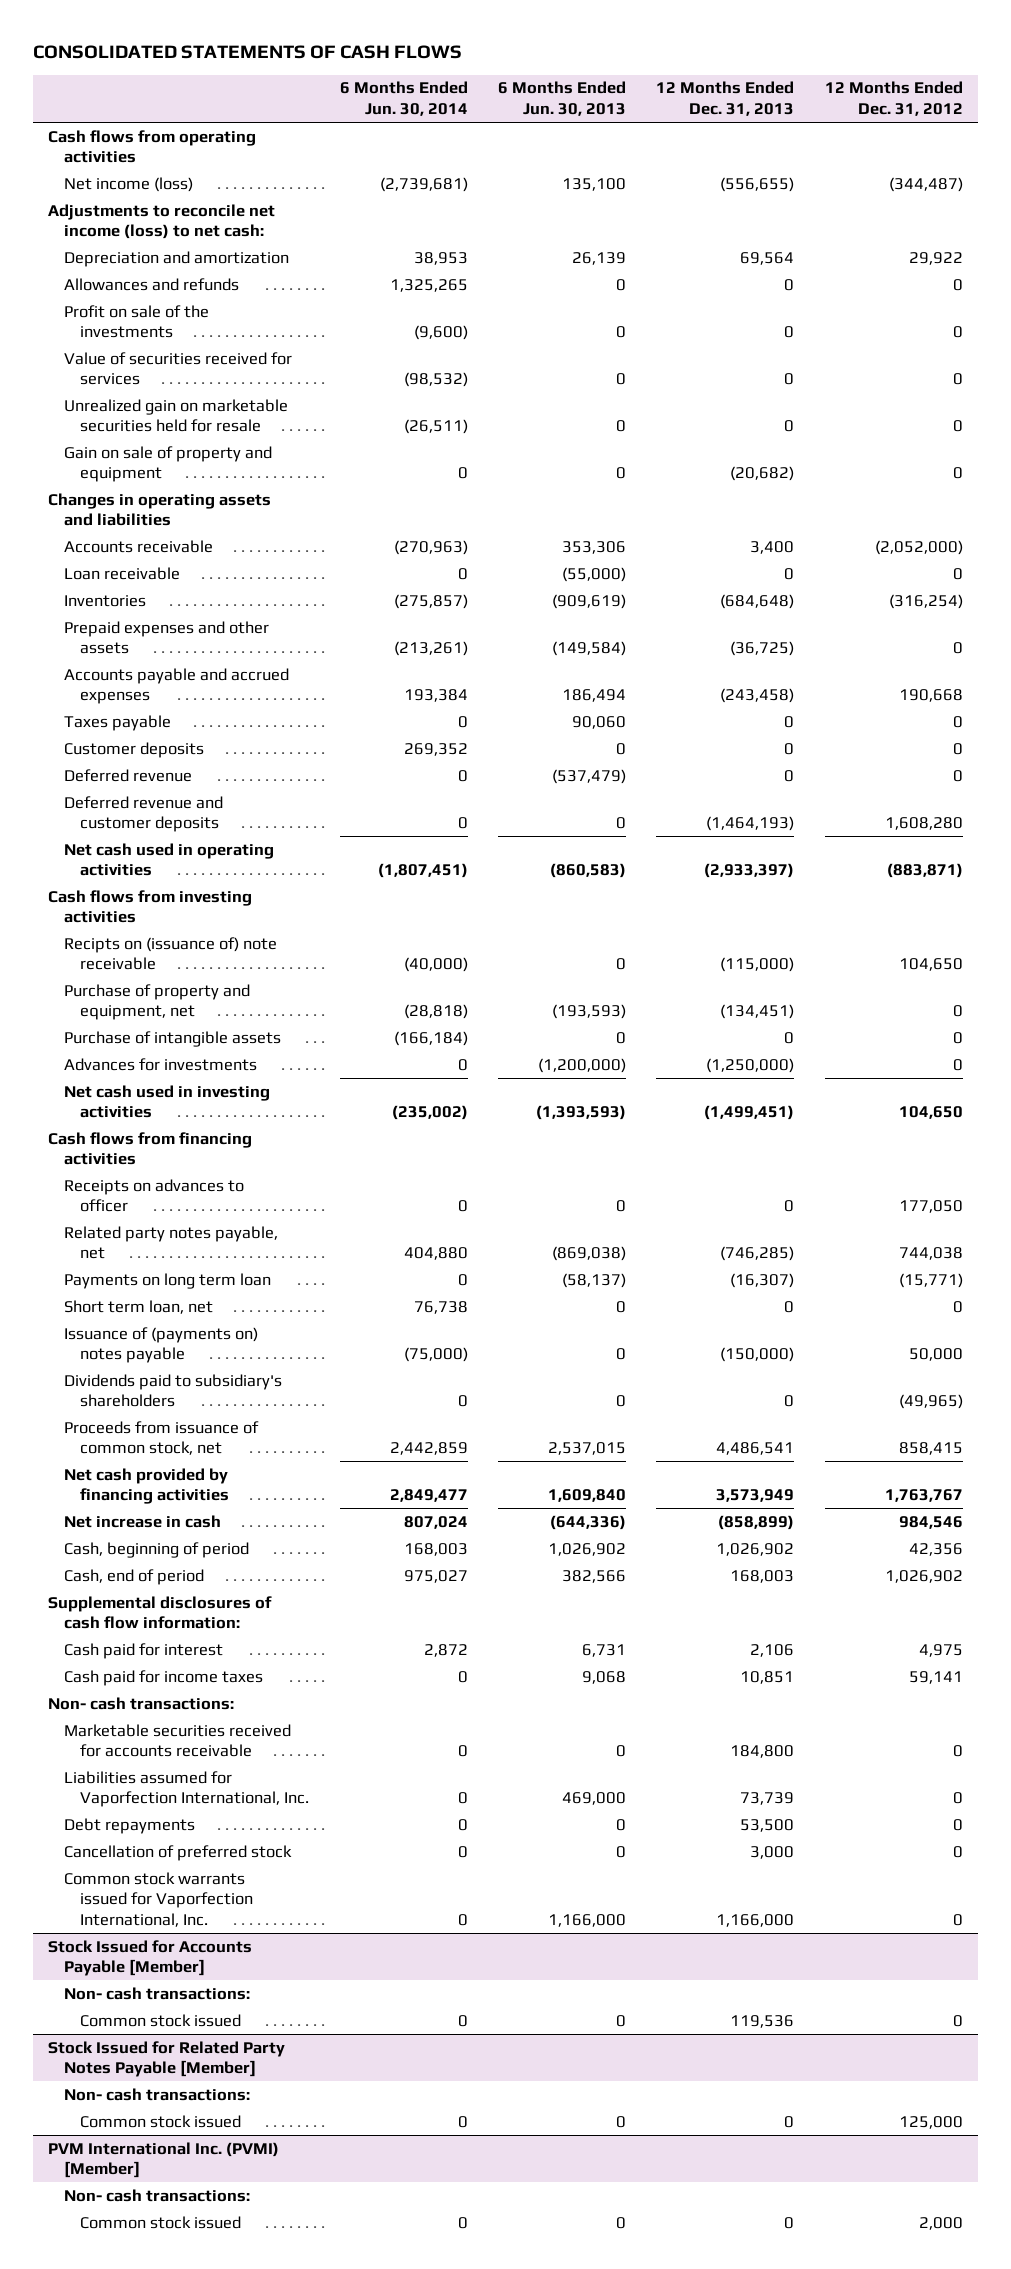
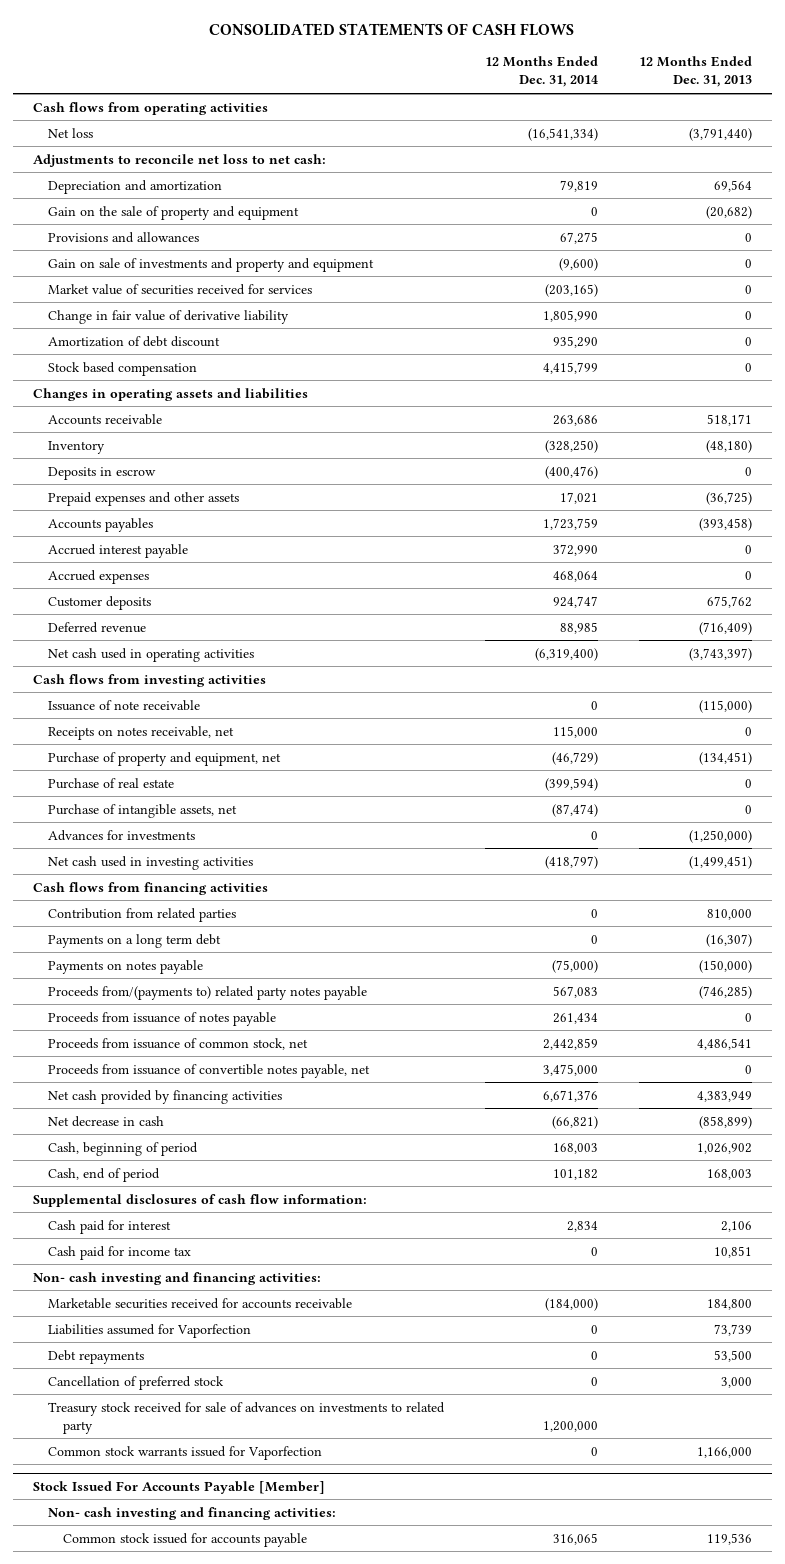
- | 6 Months Ended Jun. 30, 2014 | 6 Months Ended Jun. 30, 2013 | 12 Months Ended Dec. 31, 2013 | 12 Months Ended Dec. 31, 2012
+ | 12 Months Ended Dec. 31, 2014 | 12 Months Ended Dec. 31, 2013
- Net income (loss) | (2,739,681) | 135,100 | (556,655) | (344,487)
- Adjustments to reconcile net income (loss) to net cash:
+ Net loss | (16,541,334) | (3,791,440)
+ Adjustments to reconcile net loss to net cash:
- Allowances and refunds | 1,325,265 | 0 | 0 | 0
- Profit on sale of the investments | (9,600) | 0 | 0 | 0
- Value of securities received for services | (98,532) | 0 | 0 | 0
- Unrealized gain on marketable securities held for resale | (26,511) | 0 | 0 | 0
- Gain on sale of property and equipment | 0 | 0 | (20,682) | 0
+ Gain on the sale of property and equipment | 0 | (20,682)
+ Provisions and allowances | 67,275 | 0
+ Gain on sale of investments and property and equipment | (9,600) | 0
+ Market value of securities received for services | (203,165) | 0
+ Change in fair value of derivative liability | 1,805,990 | 0
+ Amortization of debt discount | 935,290 | 0
+ Stock based compensation | 4,415,799 | 0
- Accounts receivable | (270,963) | 353,306 | 3,400 | (2,052,000)
- Loan receivable | 0 | (55,000) | 0 | 0
- Inventories | (275,857) | (909,619) | (684,648) | (316,254)
+ Accounts receivable | 263,686 | 518,171
+ Inventory | (328,250) | (48,180)
+ Deposits in escrow | (400,476) | 0
- Accounts payable and accrued expenses | 193,384 | 186,494 | (243,458) | 190,668
- Taxes payable | 0 | 90,060 | 0 | 0
- Customer deposits | 269,352 | 0 | 0 | 0
- Deferred revenue | 0 | (537,479) | 0 | 0
- Deferred revenue and customer deposits | 0 | 0 | (1,464,193) | 1,608,280
- Net cash used in operating activities | (1,807,451) | (860,583) | (2,933,397) | (883,871)
+ Accounts payables | 1,723,759 | (393,458)
+ Accrued interest payable | 372,990 | 0
+ Accrued expenses | 468,064 | 0
+ Customer deposits | 924,747 | 675,762
+ Deferred revenue | 88,985 | (716,409)
+ Net cash used in operating activities | (6,319,400) | (3,743,397)
- Recipts on (issuance of) note receivable | (40,000) | 0 | (115,000) | 104,650
+ Issuance of note receivable | 0 | (115,000)
+ Receipts on notes receivable, net | 115,000 | 0
- Purchase of intangible assets | (166,184) | 0 | 0 | 0
+ Purchase of real estate | (399,594) | 0
+ Purchase of intangible assets, net | (87,474) | 0
- Receipts on advances to officer | 0 | 0 | 0 | 177,050
- Related party notes payable, net | 404,880 | (869,038) | (746,285) | 744,038
- Payments on long term loan | 0 | (58,137) | (16,307) | (15,771)
- Short term loan, net | 76,738 | 0 | 0 | 0
- Issuance of (payments on) notes payable | (75,000) | 0 | (150,000) | 50,000
- Dividends paid to subsidiary's shareholders | 0 | 0 | 0 | (49,965)
+ Contribution from related parties | 0 | 810,000
+ Payments on a long term debt | 0 | (16,307)
+ Payments on notes payable | (75,000) | (150,000)
+ Proceeds from/(payments to) related party notes payable | 567,083 | (746,285)
+ Proceeds from issuance of notes payable | 261,434 | 0
- Net cash provided by financing activities | 2,849,477 | 1,609,840 | 3,573,949 | 1,763,767
- Net increase in cash | 807,024 | (644,336) | (858,899) | 984,546
+ Proceeds from issuance of convertible notes payable, net | 3,475,000 | 0
+ Net cash provided by financing activities | 6,671,376 | 4,383,949
+ Net decrease in cash | (66,821) | (858,899)
- Cash paid for income taxes | 0 | 9,068 | 10,851 | 59,141
- Non- cash transactions:
+ Cash paid for income tax | 0 | 10,851
+ Non- cash investing and financing activities:
- Liabilities assumed for Vaporfection International, Inc. | 0 | 469,000 | 73,739 | 0
+ Liabilities assumed for Vaporfection | 0 | 73,739
- Common stock warrants issued for Vaporfection International, Inc. | 0 | 1,166,000 | 1,166,000 | 0
- Stock Issued for Accounts Payable [Member]
- Non- cash transactions:
- Common stock issued | 0 | 0 | 119,536 | 0
- Stock Issued for Related Party Notes Payable [Member]
- Non- cash transactions:
- Common stock issued | 0 | 0 | 0 | 125,000
- PVM International Inc. (PVMI) [Member]
- Non- cash transactions:
- Common stock issued | 0 | 0 | 0 | 2,000
+ Treasury stock received for sale of advances on investments to related party | 1,200,000 |
+ Common stock warrants issued for Vaporfection | 0 | 1,166,000
+ Stock Issued For Accounts Payable [Member]
+ Non- cash investing and financing activities:
+ Common stock issued for accounts payable | 316,065 | 119,536

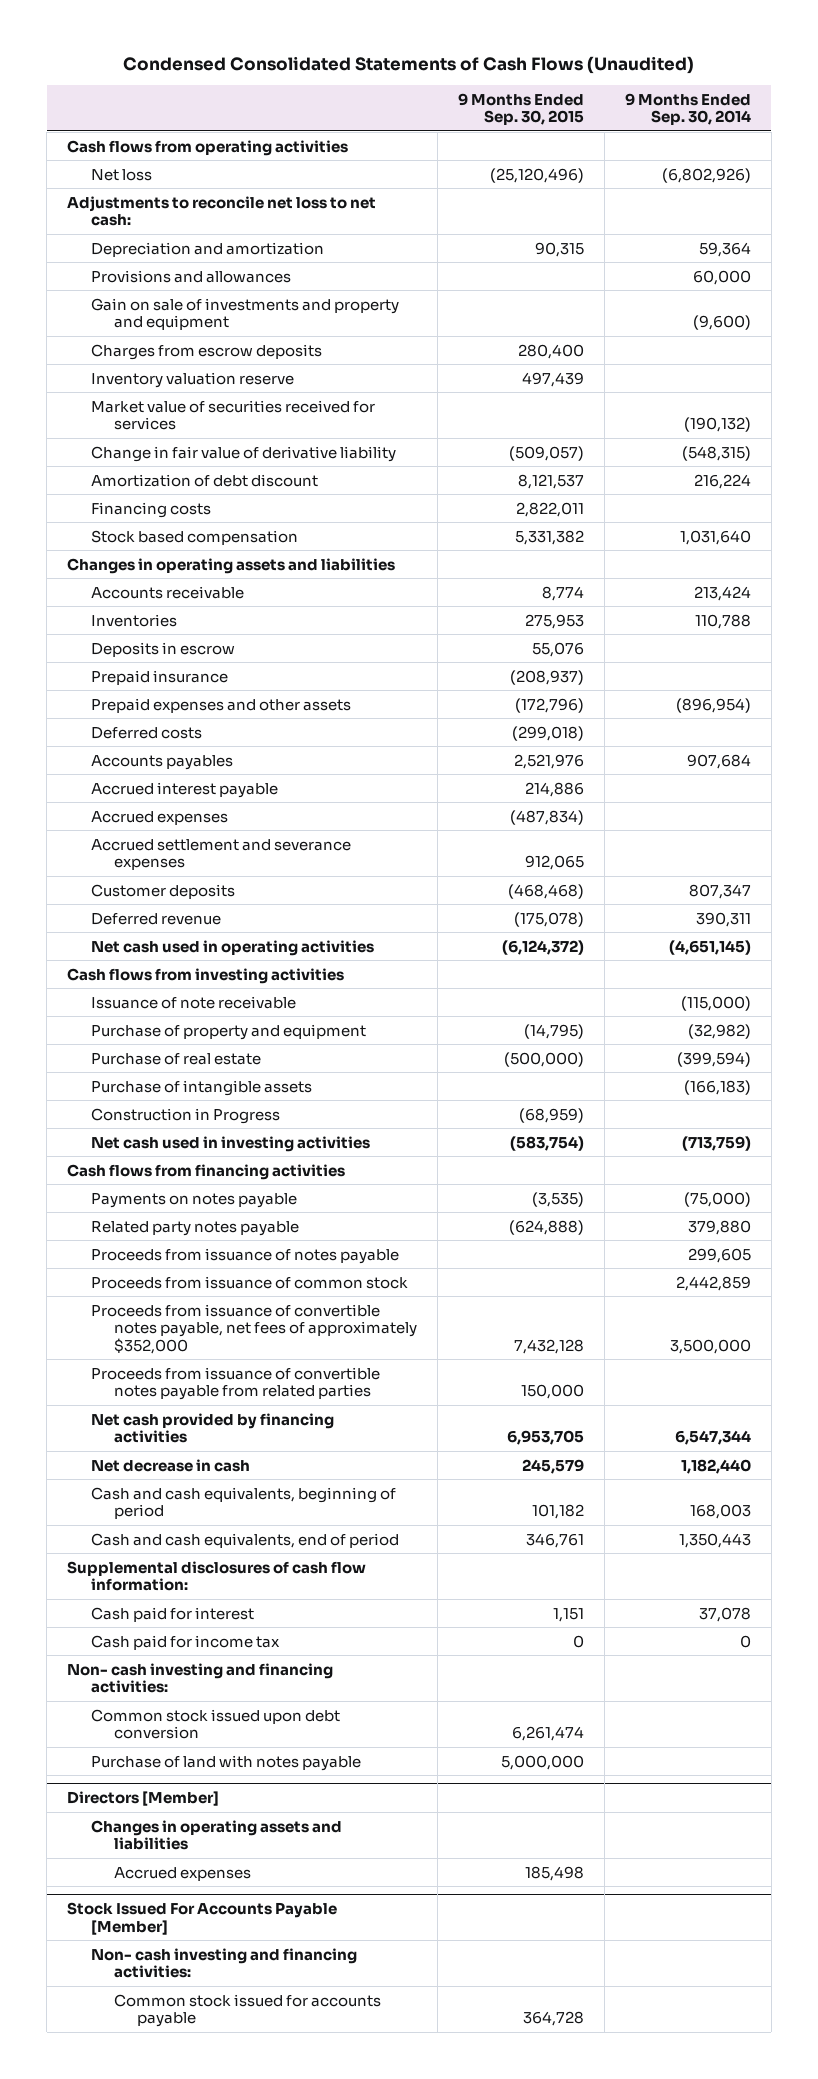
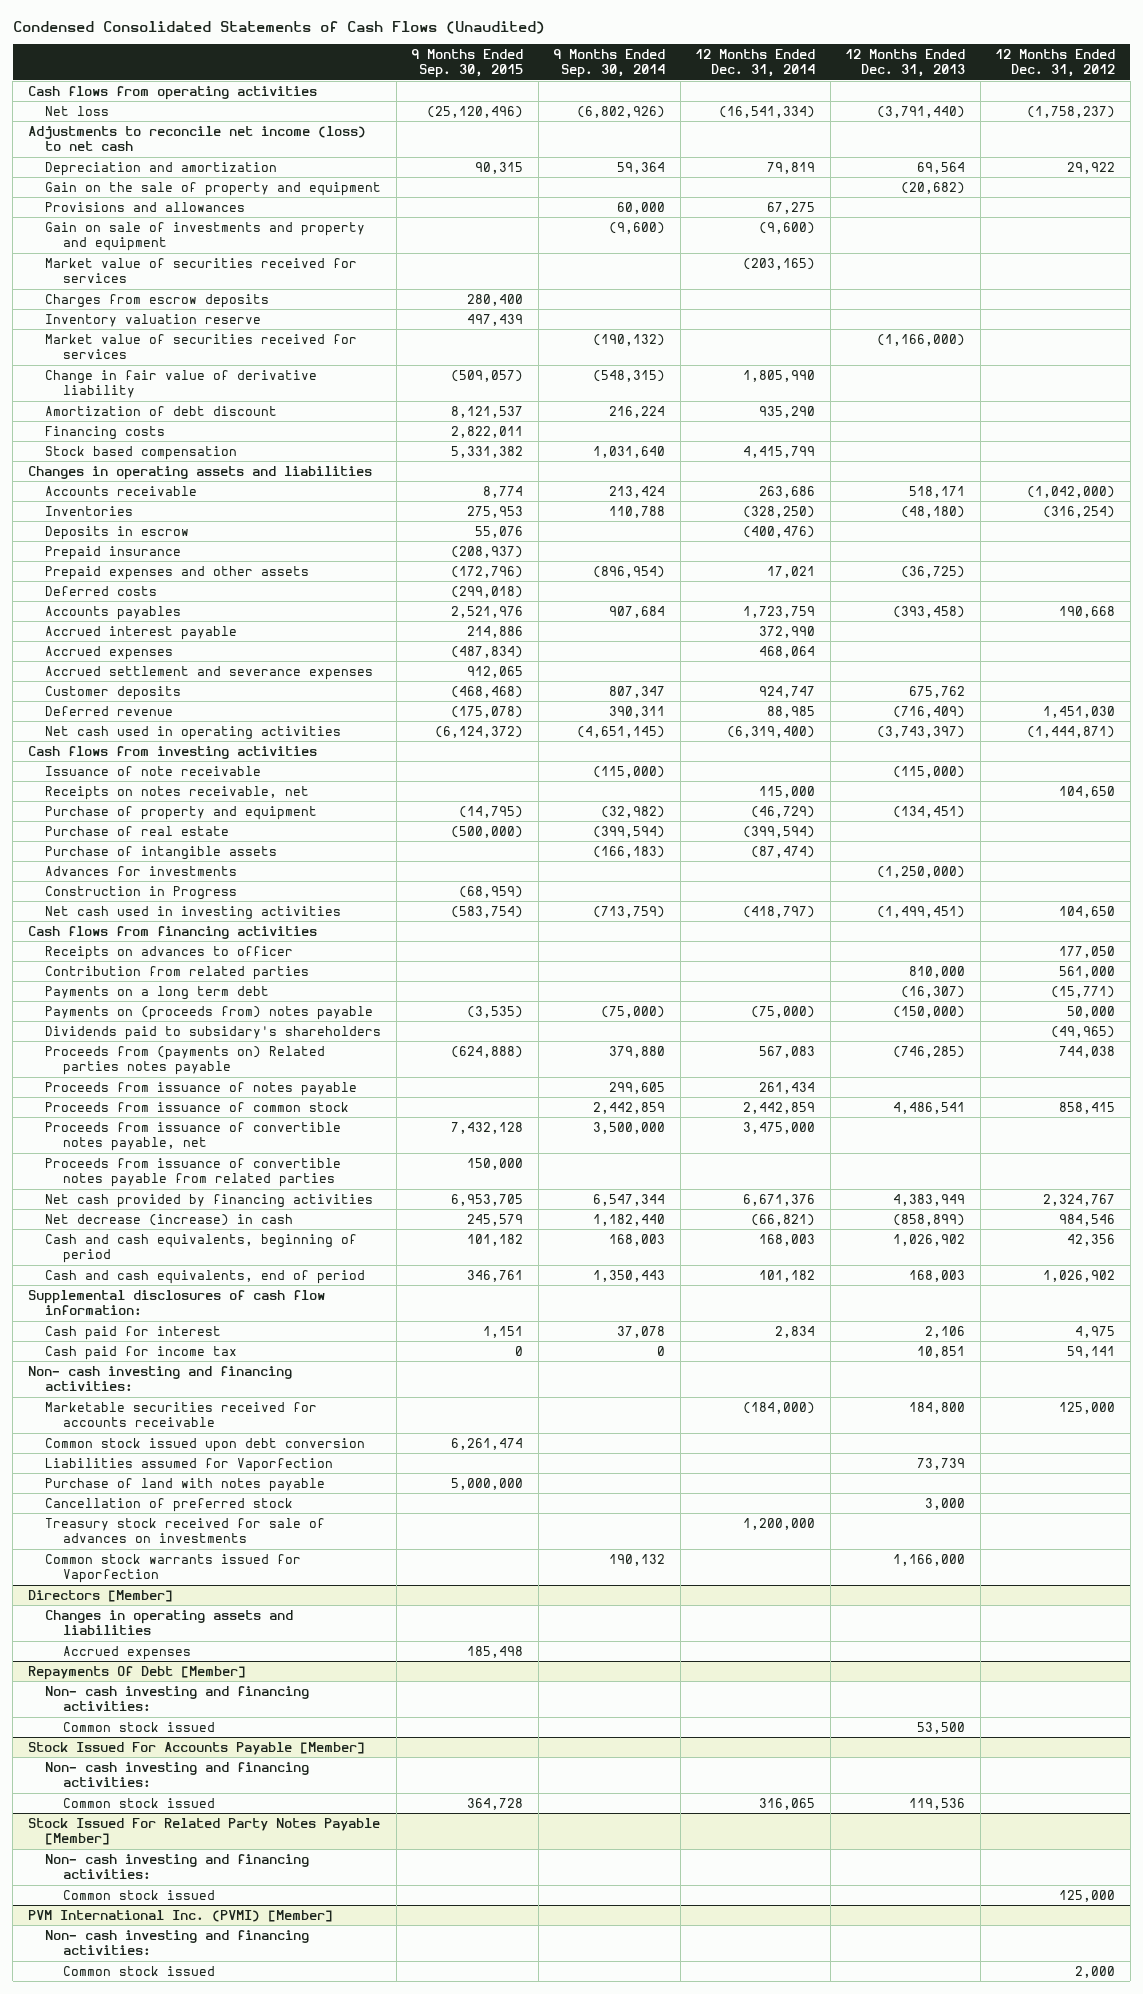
- | 9 Months Ended Sep. 30, 2015 | 9 Months Ended Sep. 30, 2014
+ | 9 Months Ended Sep. 30, 2015 | 9 Months Ended Sep. 30, 2014 | 12 Months Ended Dec. 31, 2014 | 12 Months Ended Dec. 31, 2013 | 12 Months Ended Dec. 31, 2012
- Adjustments to reconcile net loss to net cash:
+ Adjustments to reconcile net income (loss) to net cash
+ Gain on the sale of property and equipment | | | | (20,682) |
+ Market value of securities received for services | | | (203,165) | |
+ Receipts on notes receivable, net | | | 115,000 | | 104,650
+ Advances for investments | | | | (1,250,000) |
- Payments on notes payable | (3,535) | (75,000)
- Related party notes payable | (624,888) | 379,880
+ Receipts on advances to officer | | | | | 177,050
+ Contribution from related parties | | | | 810,000 | 561,000
+ Payments on a long term debt | | | | (16,307) | (15,771)
+ Payments on (proceeds from) notes payable | (3,535) | (75,000) | (75,000) | (150,000) | 50,000
+ Dividends paid to subsidary's shareholders | | | | | (49,965)
+ Proceeds from (payments on) Related parties notes payable | (624,888) | 379,880 | 567,083 | (746,285) | 744,038
- Proceeds from issuance of convertible notes payable, net fees of approximately $352,000 | 7,432,128 | 3,500,000
+ Proceeds from issuance of convertible notes payable, net | 7,432,128 | 3,500,000 | 3,475,000 | |
- Net decrease in cash | 245,579 | 1,182,440
+ Net decrease (increase) in cash | 245,579 | 1,182,440 | (66,821) | (858,899) | 984,546
+ Marketable securities received for accounts receivable | | | (184,000) | 184,800 | 125,000
+ Liabilities assumed for Vaporfection | | | | 73,739 |
+ Cancellation of preferred stock | | | | 3,000 |
+ Treasury stock received for sale of advances on investments | | | 1,200,000 | |
+ Common stock warrants issued for Vaporfection | | 190,132 | | 1,166,000 |
+ Repayments Of Debt [Member]
+ Non- cash investing and financing activities:
+ Common stock issued | | | | 53,500 |
@ Stock Issued For Accounts Payable [Member]
- Common stock issued for accounts payable | 364,728 |
+ Common stock issued | 364,728 | | 316,065 | 119,536 |
+ Stock Issued For Related Party Notes Payable [Member]
+ Non- cash investing and financing activities:
+ Common stock issued | | | | | 125,000
+ PVM International Inc. (PVMI) [Member]
+ Non- cash investing and financing activities:
+ Common stock issued | | | | | 2,000

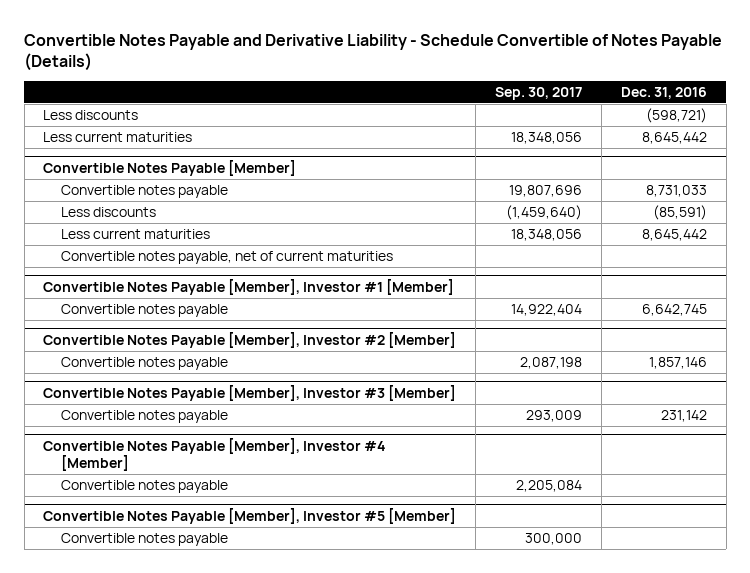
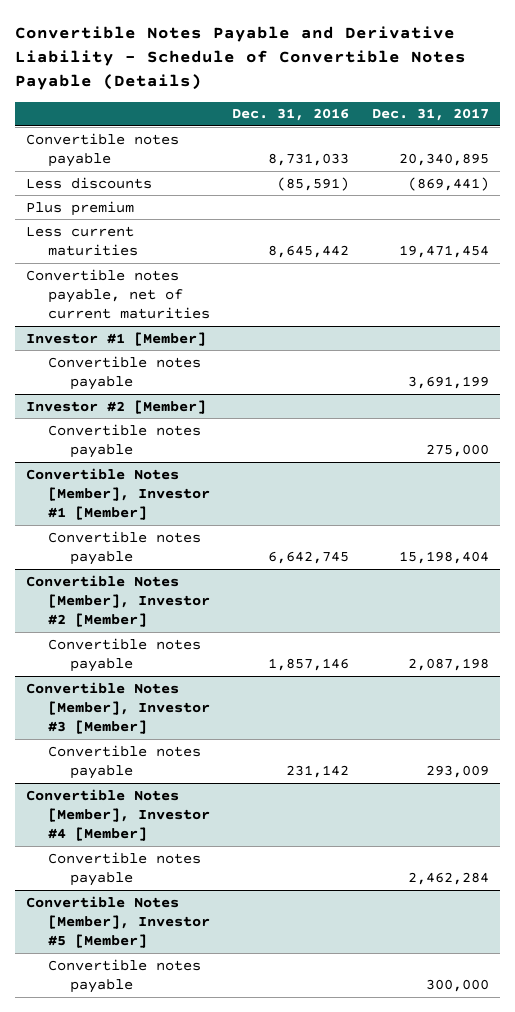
- Convertible Notes Payable and Derivative Liability - Schedule Convertible of Notes Payable (Details)
+ Convertible Notes Payable and Derivative Liability - Schedule of Convertible Notes Payable (Details)
- | Sep. 30, 2017 | Dec. 31, 2016
+ | Dec. 31, 2016 | Dec. 31, 2017
- Less discounts | | (598,721)
- Less current maturities | 18,348,056 | 8,645,442
- Convertible Notes Payable [Member]
+ Plus premium
- Convertible Notes Payable [Member], Investor #1 [Member]
+ Investor #1 [Member]
+ Convertible notes payable | | 3,691,199
+ Investor #2 [Member]
+ Convertible notes payable | | 275,000
+ Convertible Notes [Member], Investor #1 [Member]
- Convertible Notes Payable [Member], Investor #2 [Member]
+ Convertible Notes [Member], Investor #2 [Member]
- Convertible Notes Payable [Member], Investor #3 [Member]
+ Convertible Notes [Member], Investor #3 [Member]
- Convertible Notes Payable [Member], Investor #4 [Member]
+ Convertible Notes [Member], Investor #4 [Member]
- Convertible Notes Payable [Member], Investor #5 [Member]
+ Convertible Notes [Member], Investor #5 [Member]

